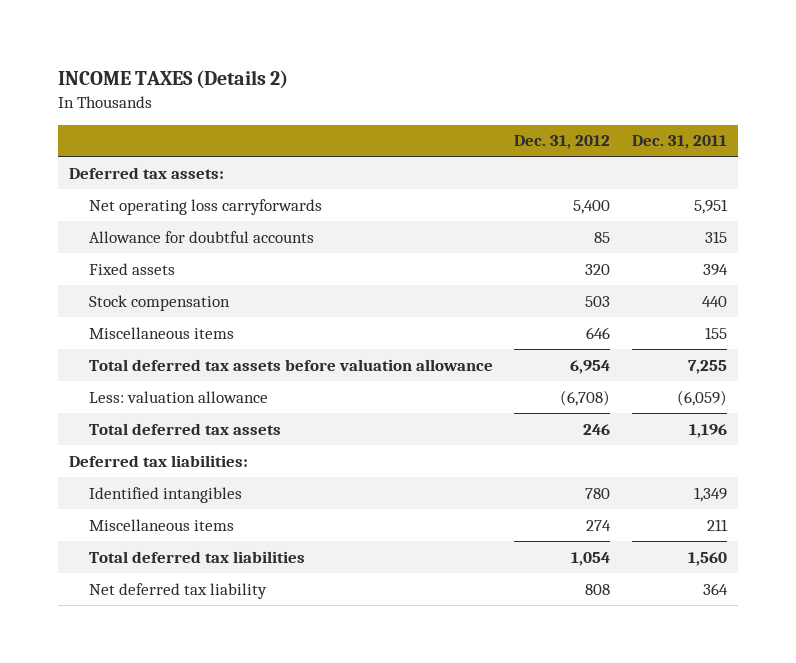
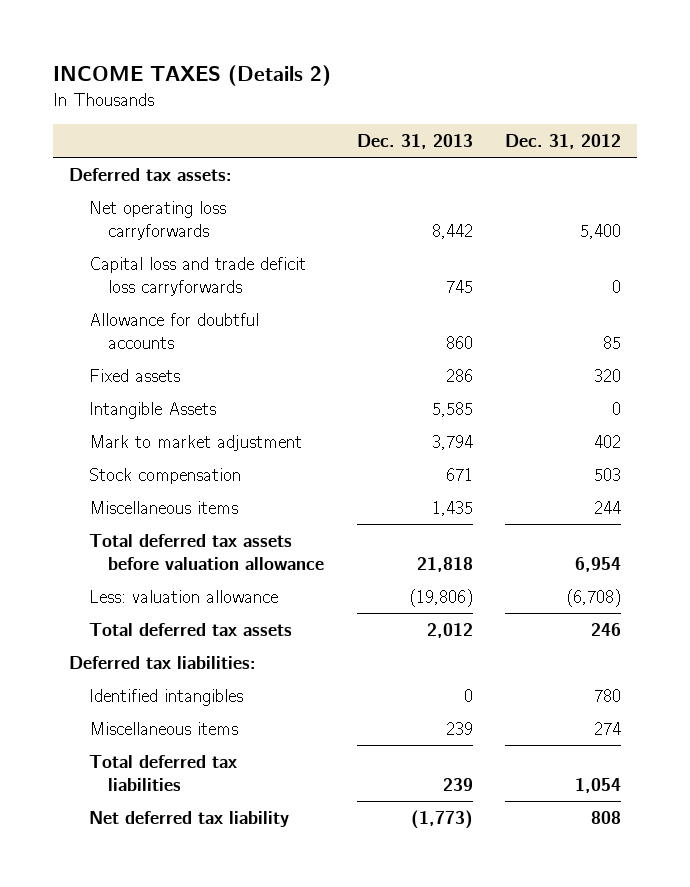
- | Dec. 31, 2012 | Dec. 31, 2011
+ | Dec. 31, 2013 | Dec. 31, 2012
+ Capital loss and trade deficit loss carryforwards | 745 | 0
+ Intangible Assets | 5,585 | 0
+ Mark to market adjustment | 3,794 | 402
- Miscellaneous items | 646 | 155
+ Miscellaneous items | 1,435 | 244

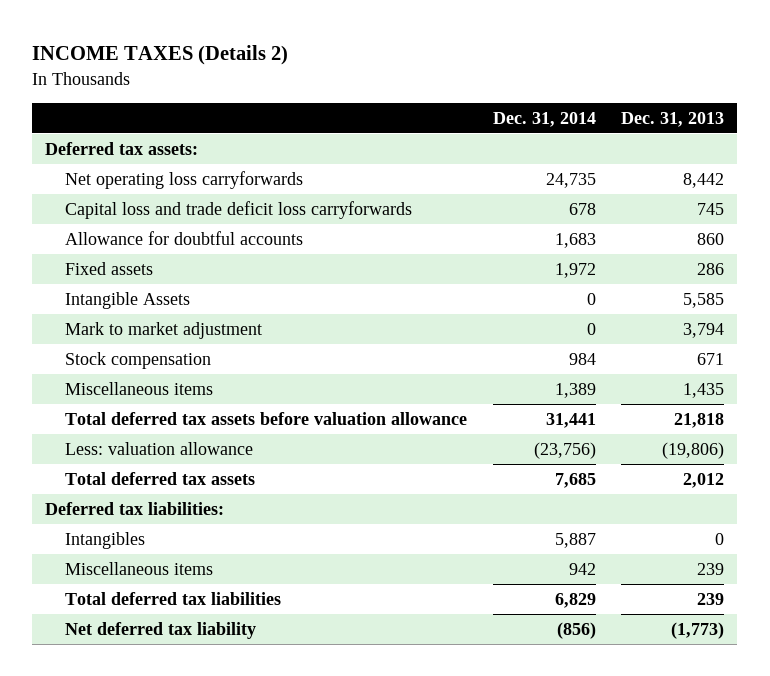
- | Dec. 31, 2013 | Dec. 31, 2012
+ | Dec. 31, 2014 | Dec. 31, 2013
- Identified intangibles | 0 | 780
+ Intangibles | 5,887 | 0

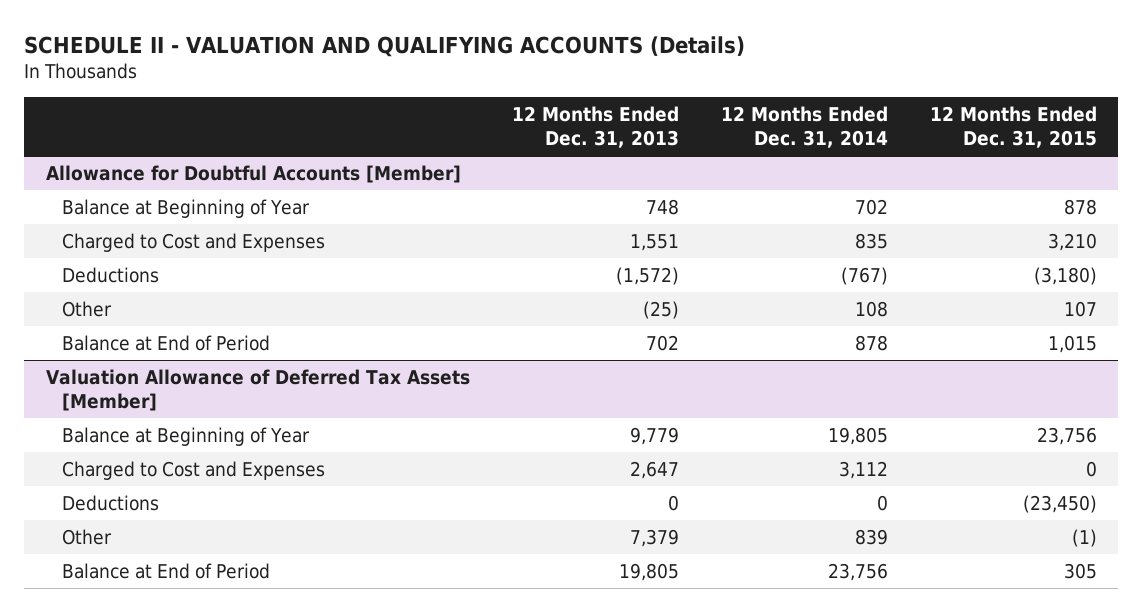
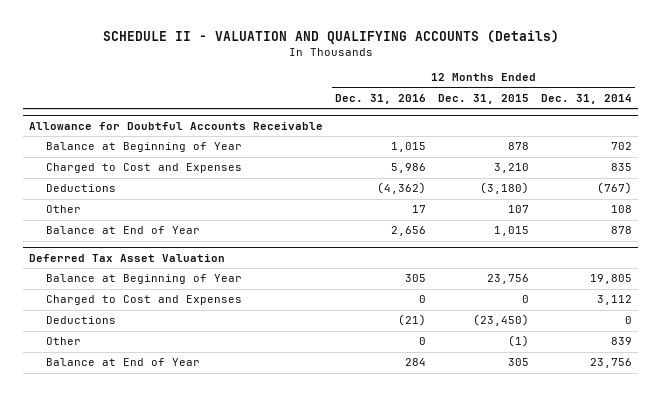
- | 12 Months Ended Dec. 31, 2013 | 12 Months Ended Dec. 31, 2014 | 12 Months Ended Dec. 31, 2015
+ | 12 Months Ended Dec. 31, 2016 | 12 Months Ended Dec. 31, 2015 | 12 Months Ended Dec. 31, 2014
- Allowance for Doubtful Accounts [Member]
+ Allowance for Doubtful Accounts Receivable
- Balance at End of Period | 702 | 878 | 1,015
- Valuation Allowance of Deferred Tax Assets [Member]
+ Balance at End of Year | 2,656 | 1,015 | 878
+ Deferred Tax Asset Valuation
- Balance at End of Period | 19,805 | 23,756 | 305
+ Balance at End of Year | 284 | 305 | 23,756

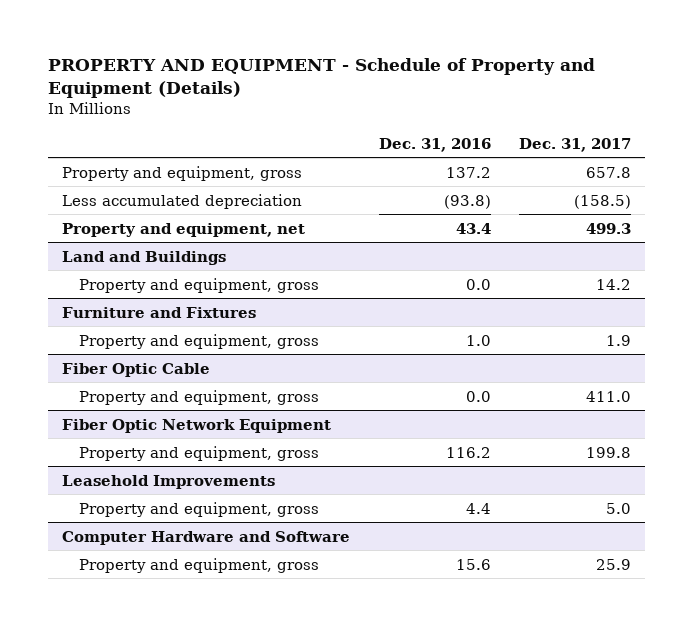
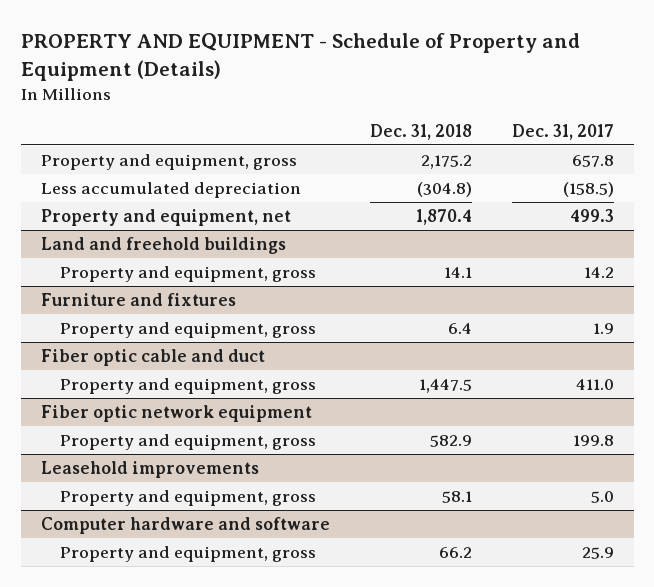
- | Dec. 31, 2016 | Dec. 31, 2017
+ | Dec. 31, 2018 | Dec. 31, 2017
- Land and Buildings
+ Land and freehold buildings
- Furniture and Fixtures
+ Furniture and fixtures
- Fiber Optic Cable
+ Fiber optic cable and duct
- Fiber Optic Network Equipment
+ Fiber optic network equipment
- Leasehold Improvements
+ Leasehold improvements
- Computer Hardware and Software
+ Computer hardware and software

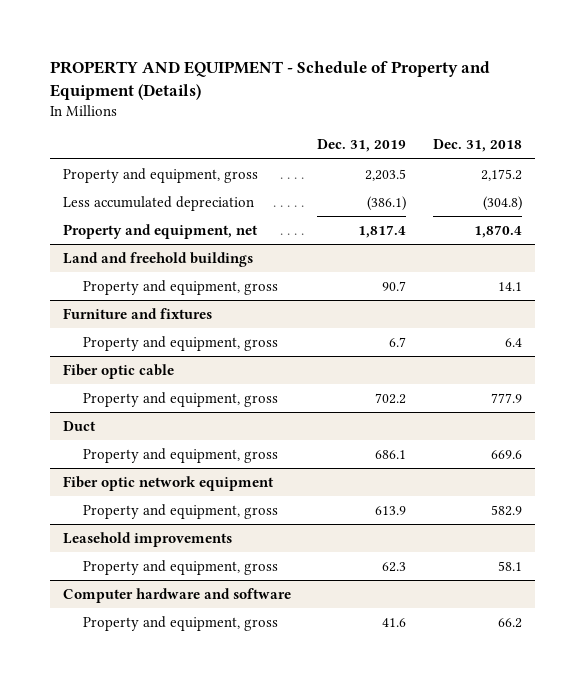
- | Dec. 31, 2018 | Dec. 31, 2017
+ | Dec. 31, 2019 | Dec. 31, 2018
- Fiber optic cable and duct
- Property and equipment, gross | 1,447.5 | 411.0
+ Fiber optic cable
+ Property and equipment, gross | 702.2 | 777.9
+ Duct
+ Property and equipment, gross | 686.1 | 669.6

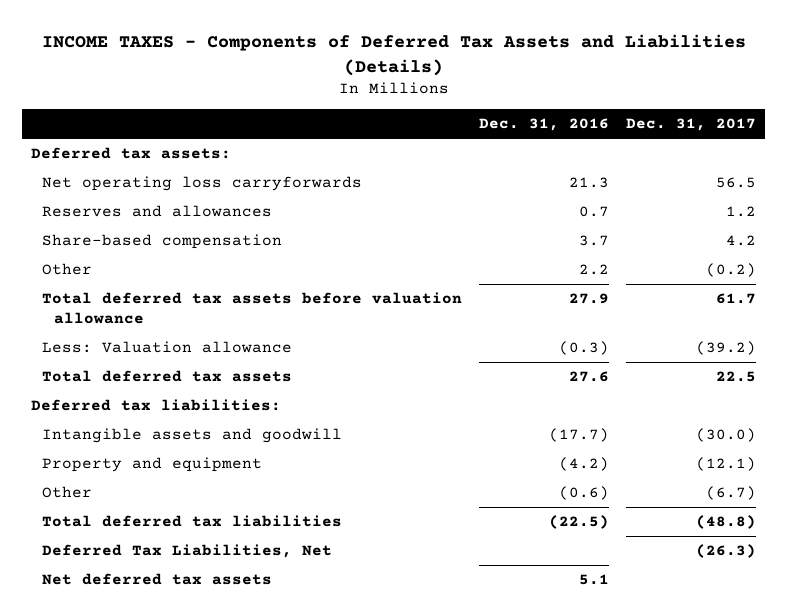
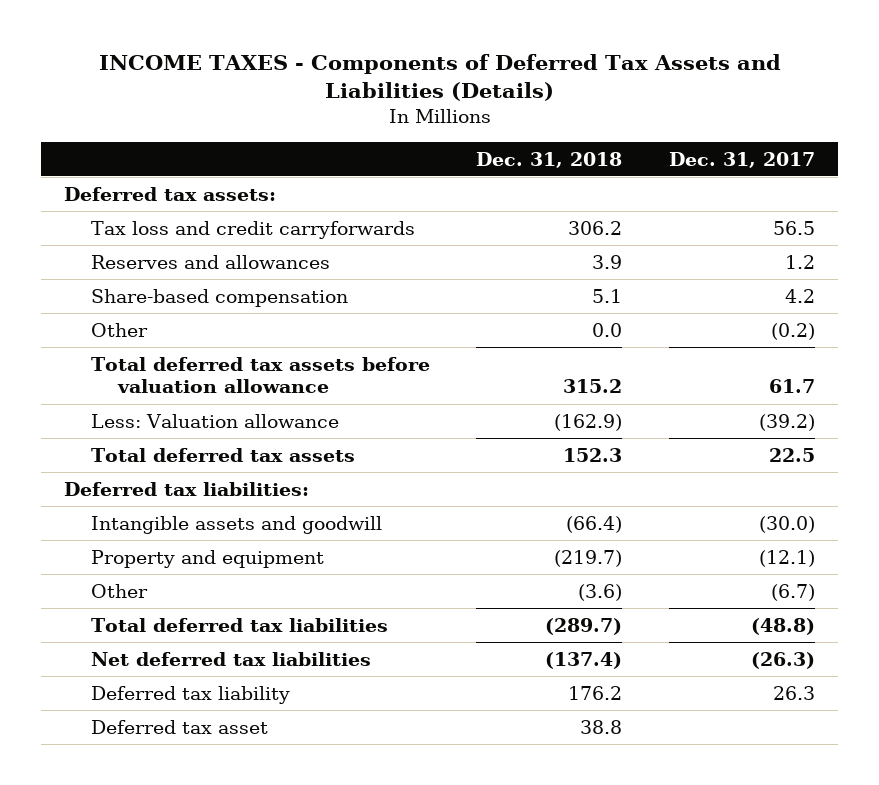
- | Dec. 31, 2016 | Dec. 31, 2017
+ | Dec. 31, 2018 | Dec. 31, 2017
- Net operating loss carryforwards | 21.3 | 56.5
+ Tax loss and credit carryforwards | 306.2 | 56.5
- Deferred Tax Liabilities, Net | | (26.3)
- Net deferred tax assets | 5.1 |
+ Net deferred tax liabilities | (137.4) | (26.3)
+ Deferred tax liability | 176.2 | 26.3
+ Deferred tax asset | 38.8 |

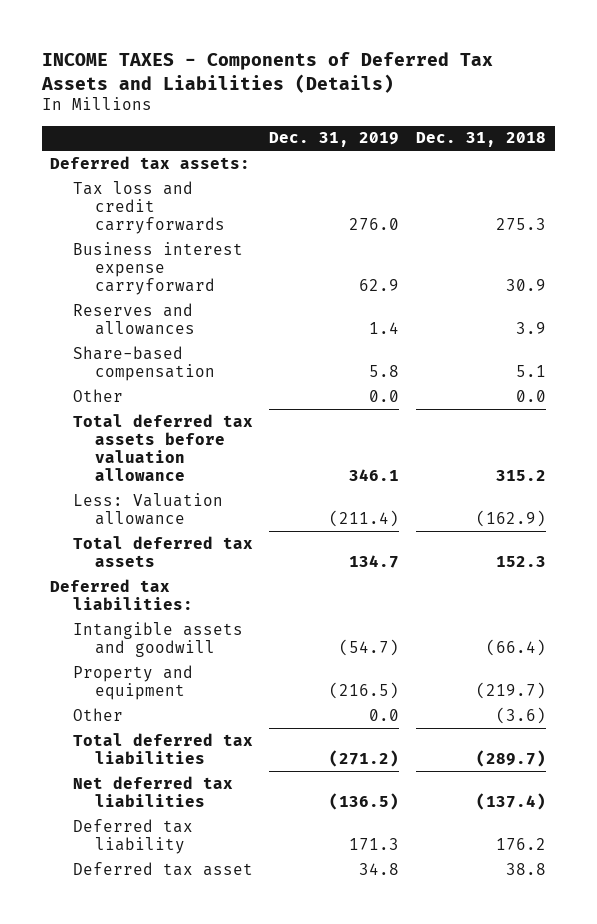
- | Dec. 31, 2018 | Dec. 31, 2017
+ | Dec. 31, 2019 | Dec. 31, 2018
- Tax loss and credit carryforwards | 306.2 | 56.5
+ Tax loss and credit carryforwards | 276.0 | 275.3
+ Business interest expense carryforward | 62.9 | 30.9

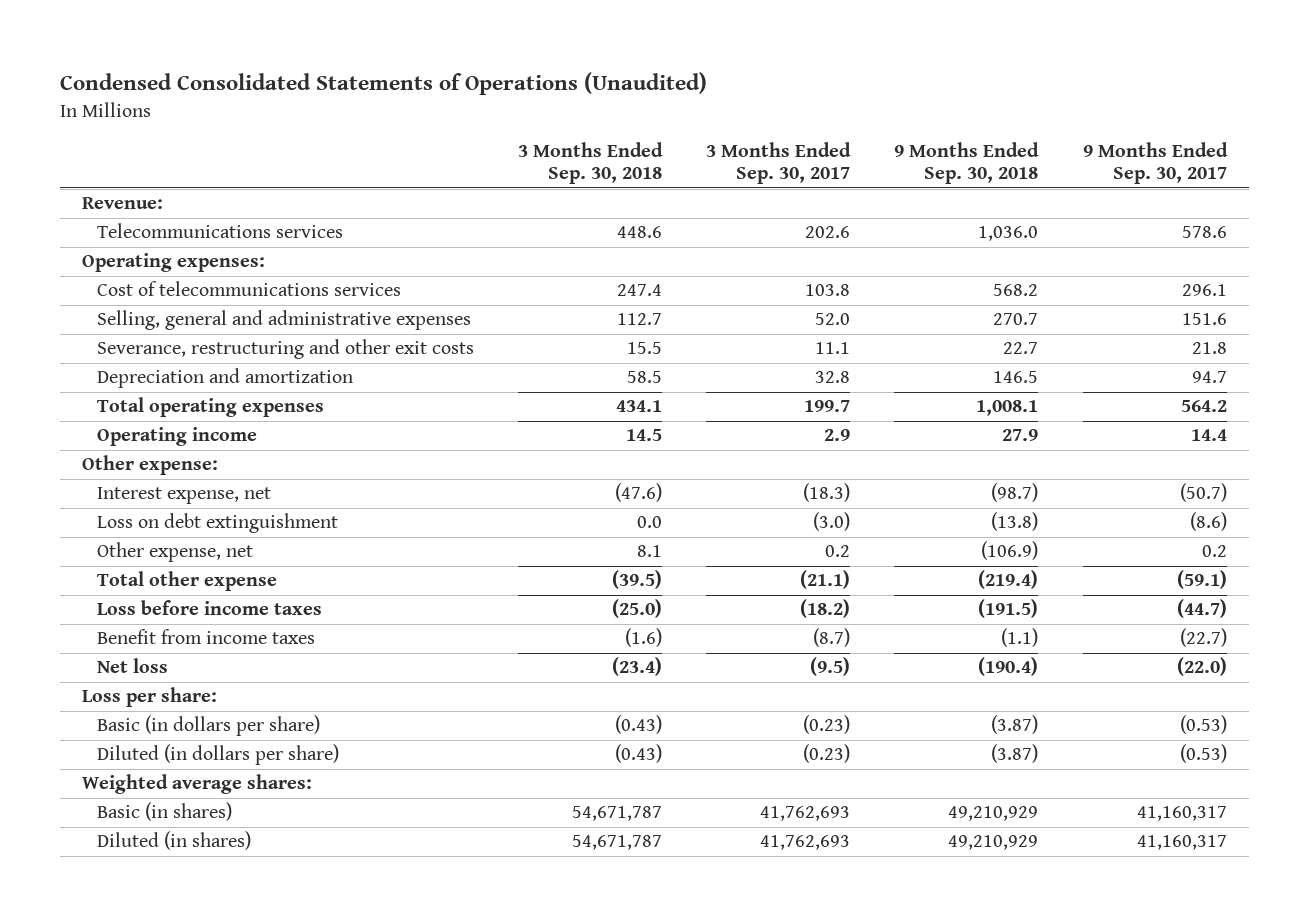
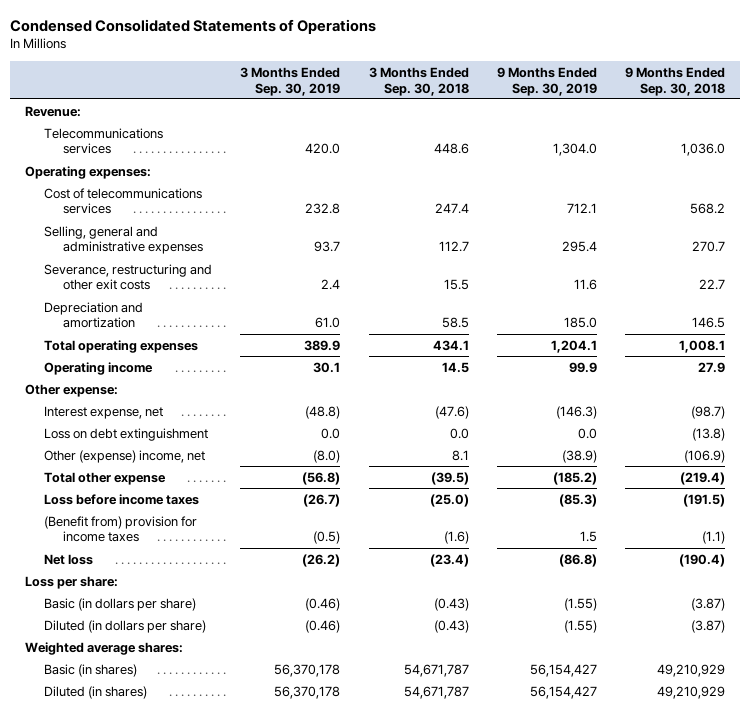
- Condensed Consolidated Statements of Operations (Unaudited)
+ Condensed Consolidated Statements of Operations
- | 3 Months Ended Sep. 30, 2018 | 3 Months Ended Sep. 30, 2017 | 9 Months Ended Sep. 30, 2018 | 9 Months Ended Sep. 30, 2017
+ | 3 Months Ended Sep. 30, 2019 | 3 Months Ended Sep. 30, 2018 | 9 Months Ended Sep. 30, 2019 | 9 Months Ended Sep. 30, 2018
- Other expense, net | 8.1 | 0.2 | (106.9) | 0.2
+ Other (expense) income, net | (8.0) | 8.1 | (38.9) | (106.9)
- Benefit from income taxes | (1.6) | (8.7) | (1.1) | (22.7)
+ (Benefit from) provision for income taxes | (0.5) | (1.6) | 1.5 | (1.1)

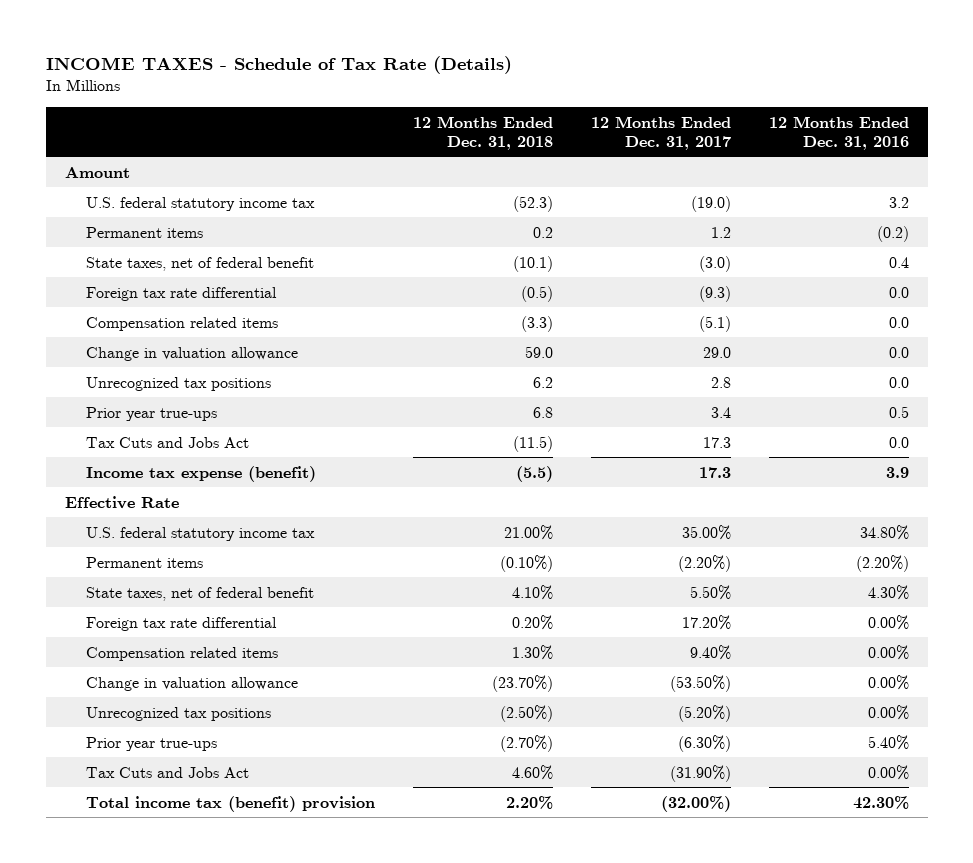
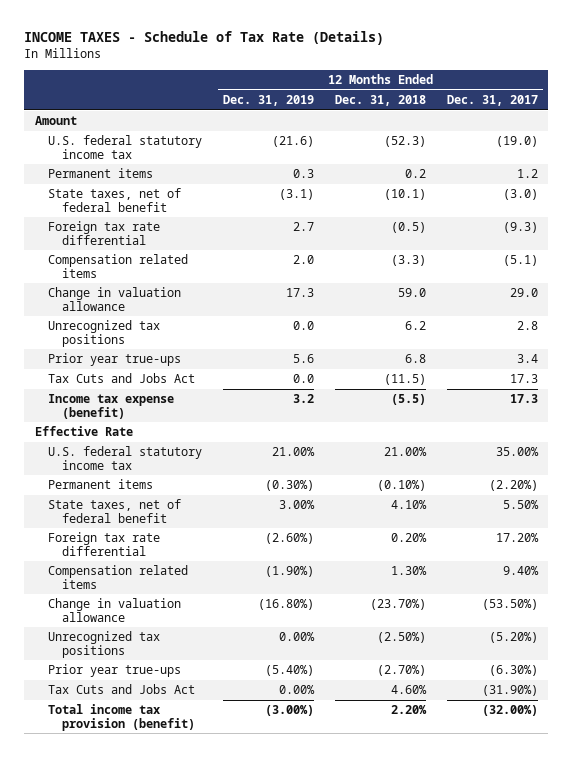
- | 12 Months Ended Dec. 31, 2018 | 12 Months Ended Dec. 31, 2017 | 12 Months Ended Dec. 31, 2016
+ | 12 Months Ended Dec. 31, 2019 | 12 Months Ended Dec. 31, 2018 | 12 Months Ended Dec. 31, 2017
- Total income tax (benefit) provision | 2.20% | (32.00%) | 42.30%
+ Total income tax provision (benefit) | (3.00%) | 2.20% | (32.00%)

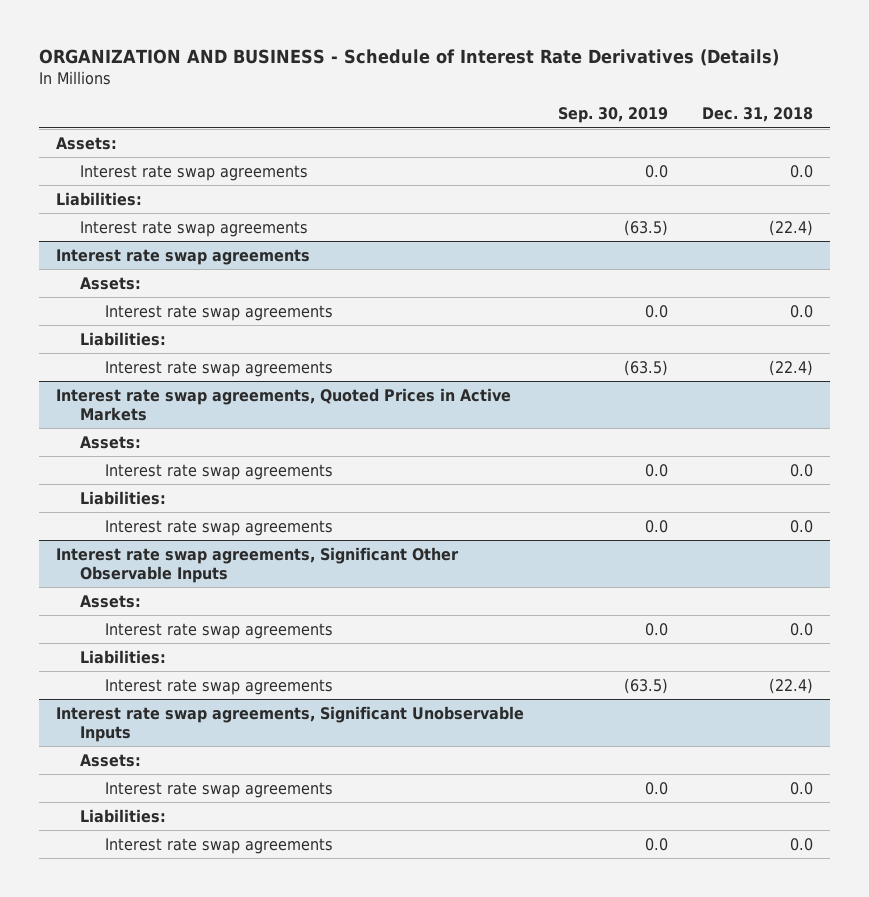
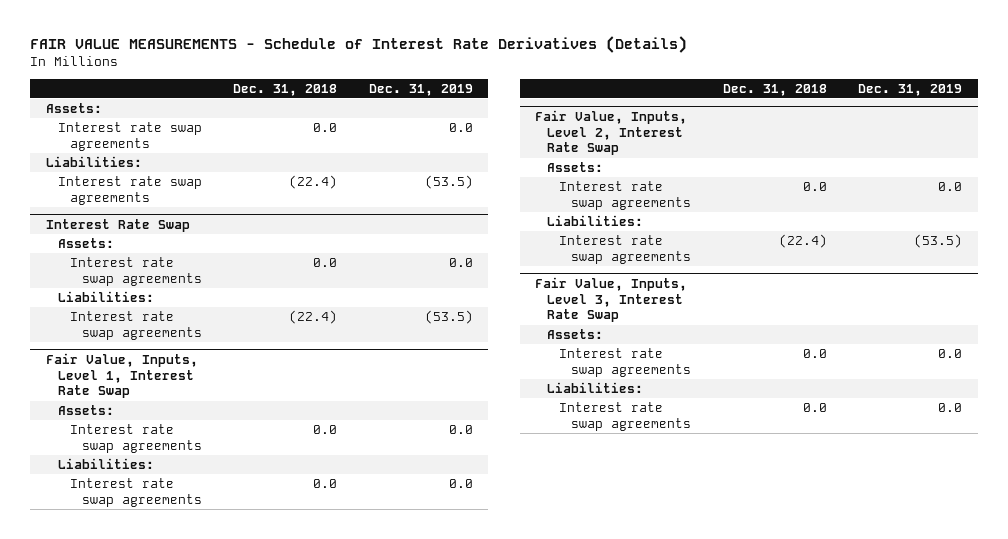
- ORGANIZATION AND BUSINESS - Schedule of Interest Rate Derivatives (Details)
+ FAIR VALUE MEASUREMENTS - Schedule of Interest Rate Derivatives (Details)
- | Sep. 30, 2019 | Dec. 31, 2018
+ | Dec. 31, 2018 | Dec. 31, 2019
- Interest rate swap agreements
+ Interest Rate Swap
- Interest rate swap agreements, Quoted Prices in Active Markets
+ Fair Value, Inputs, Level 1, Interest Rate Swap
- Interest rate swap agreements, Significant Other Observable Inputs
+ Fair Value, Inputs, Level 2, Interest Rate Swap
- Interest rate swap agreements, Significant Unobservable Inputs
+ Fair Value, Inputs, Level 3, Interest Rate Swap

